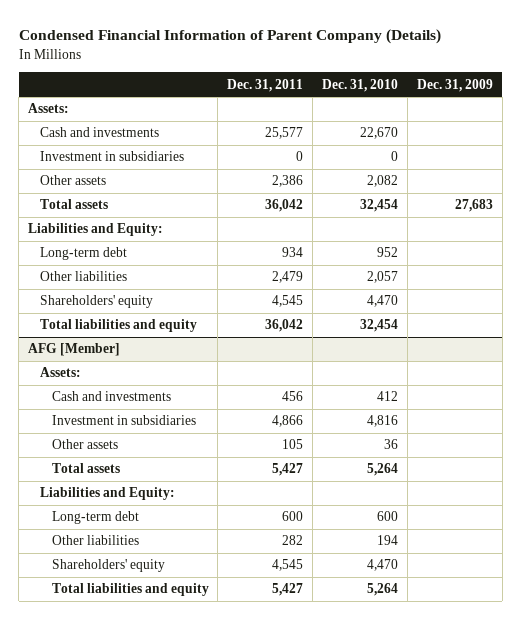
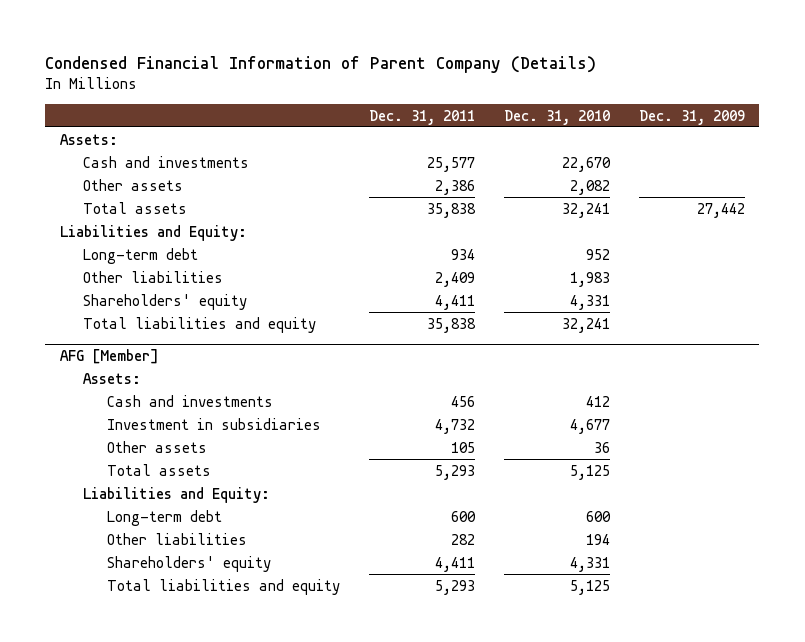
- Investment in subsidiaries | 0 | 0 |
- Total assets | 36,042 | 32,454 | 27,683
+ Total assets | 35,838 | 32,241 | 27,442
- Other liabilities | 2,479 | 2,057 |
- Shareholders' equity | 4,545 | 4,470 |
- Total liabilities and equity | 36,042 | 32,454 |
+ Other liabilities | 2,409 | 1,983 |
+ Shareholders' equity | 4,411 | 4,331 |
+ Total liabilities and equity | 35,838 | 32,241 |
@ AFG [Member]
- Investment in subsidiaries | 4,866 | 4,816 |
+ Investment in subsidiaries | 4,732 | 4,677 |
- Total assets | 5,427 | 5,264 |
+ Total assets | 5,293 | 5,125 |
- Shareholders' equity | 4,545 | 4,470 |
- Total liabilities and equity | 5,427 | 5,264 |
+ Shareholders' equity | 4,411 | 4,331 |
+ Total liabilities and equity | 5,293 | 5,125 |

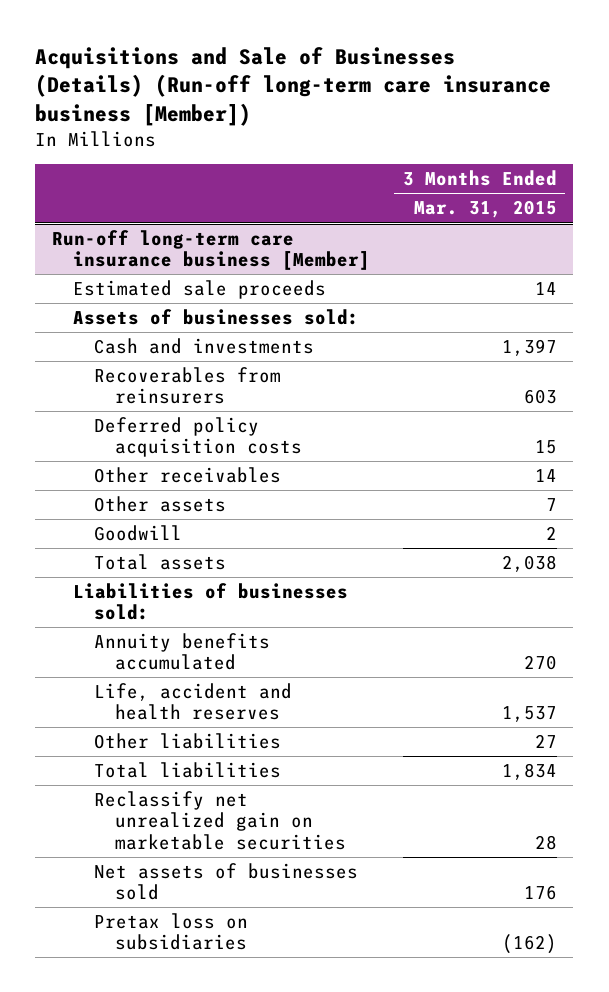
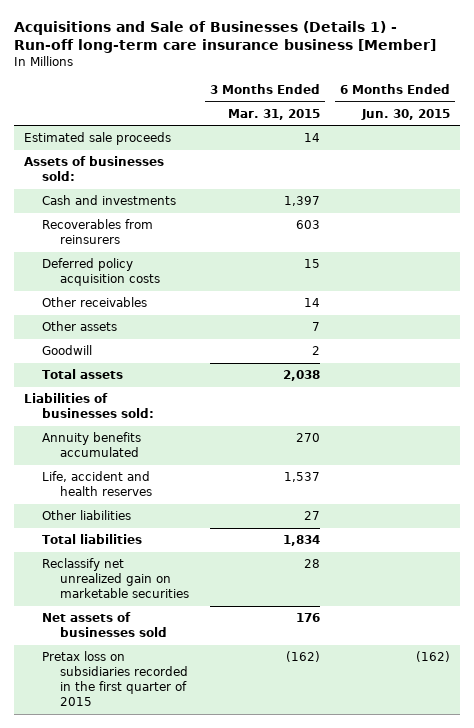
- Acquisitions and Sale of Businesses (Details) (Run-off long-term care insurance business [Member])
+ Acquisitions and Sale of Businesses (Details 1) - Run-off long-term care insurance business [Member]
- | 3 Months Ended Mar. 31, 2015
+ | 3 Months Ended Mar. 31, 2015 | 6 Months Ended Jun. 30, 2015
- Run-off long-term care insurance business [Member]
- Pretax loss on subsidiaries | (162)
+ Pretax loss on subsidiaries recorded in the first quarter of 2015 | (162) | (162)

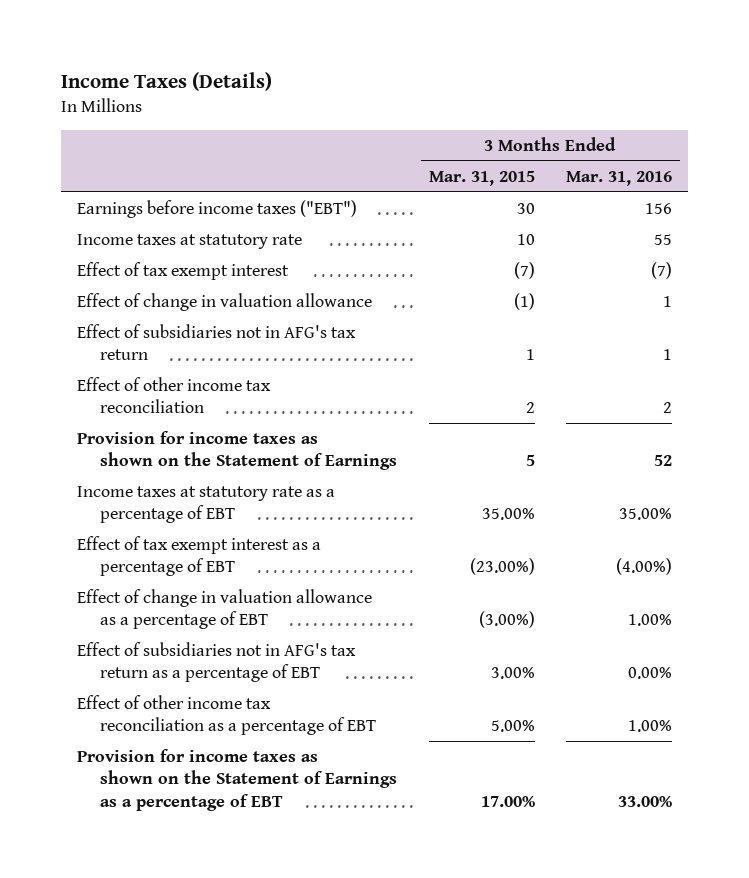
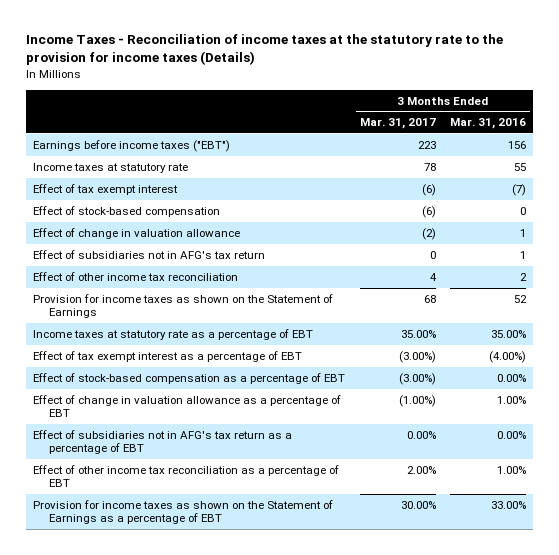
- Income Taxes (Details)
+ Income Taxes - Reconciliation of income taxes at the statutory rate to the provision for income taxes (Details)
- | 3 Months Ended Mar. 31, 2015 | 3 Months Ended Mar. 31, 2016
+ | 3 Months Ended Mar. 31, 2017 | 3 Months Ended Mar. 31, 2016
+ Effect of stock-based compensation | (6) | 0
+ Effect of stock-based compensation as a percentage of EBT | (3.00%) | 0.00%

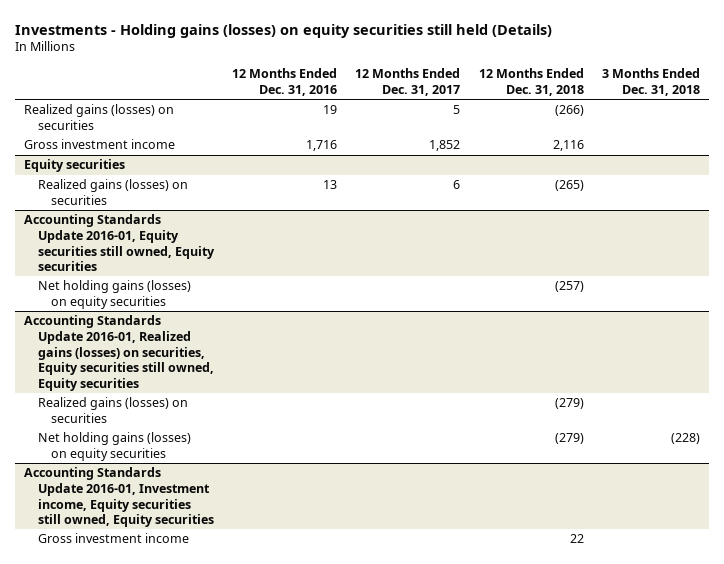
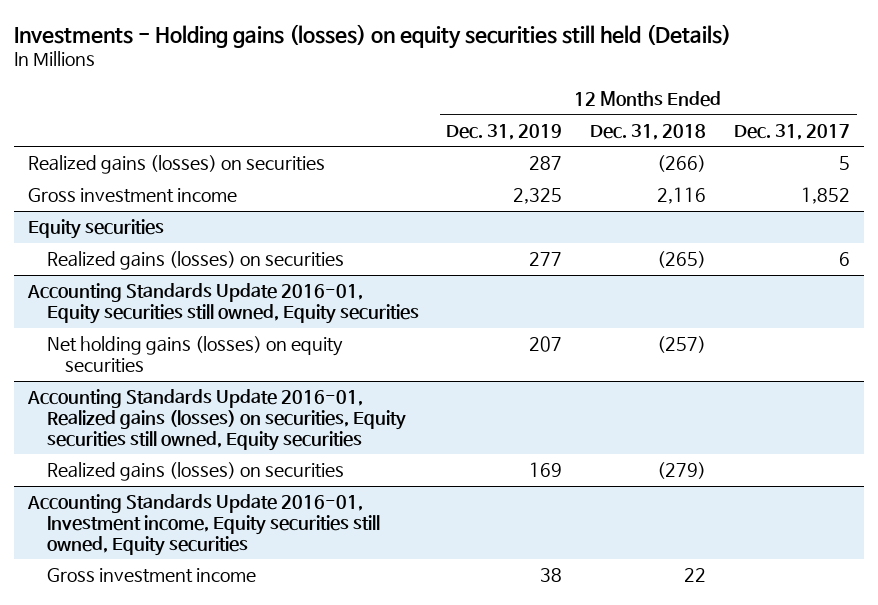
- | 12 Months Ended Dec. 31, 2016 | 12 Months Ended Dec. 31, 2017 | 12 Months Ended Dec. 31, 2018 | 3 Months Ended Dec. 31, 2018
+ | 12 Months Ended Dec. 31, 2019 | 12 Months Ended Dec. 31, 2018 | 12 Months Ended Dec. 31, 2017
@ Accounting Standards Update 2016-01, Realized gains (losses) on securities, Equity securities still owned, Equity securities
- Net holding gains (losses) on equity securities | | | (279) | (228)

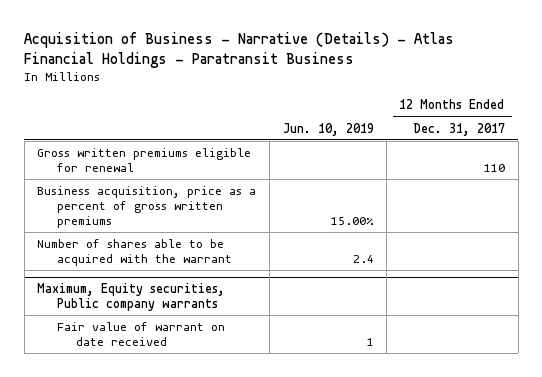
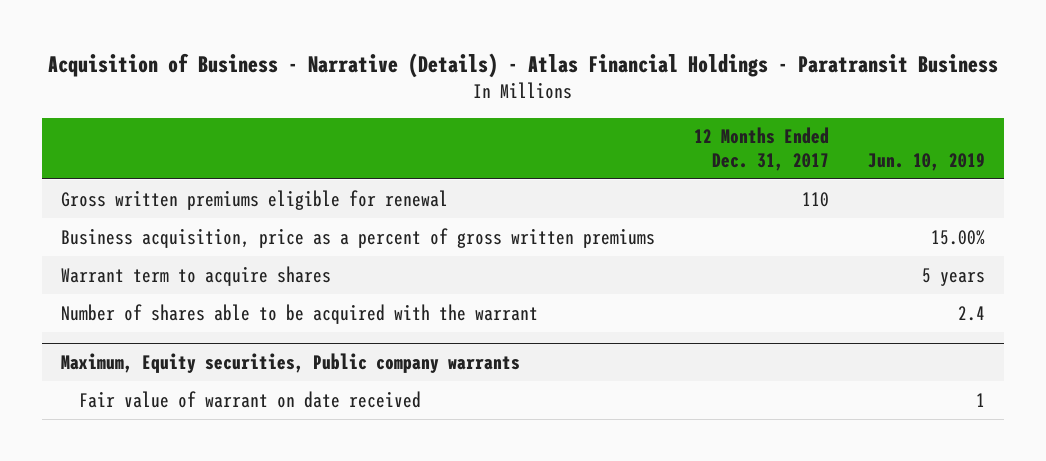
- | Jun. 10, 2019 | 12 Months Ended Dec. 31, 2017
+ | 12 Months Ended Dec. 31, 2017 | Jun. 10, 2019
+ Warrant term to acquire shares | | 5 years

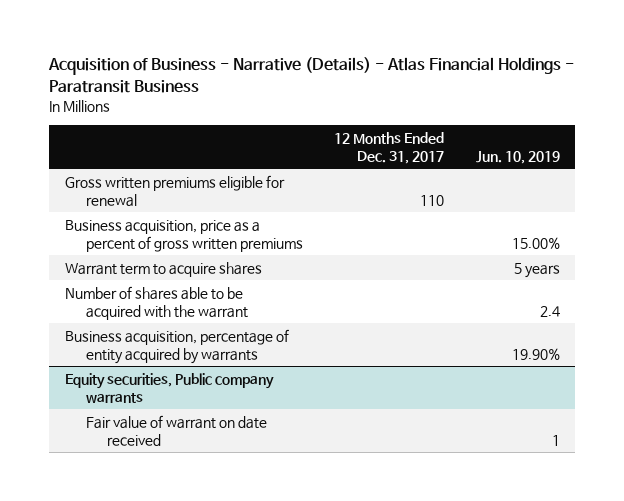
- Maximum, Equity securities, Public company warrants
+ Business acquisition, percentage of entity acquired by warrants | | 19.90%
+ Equity securities, Public company warrants

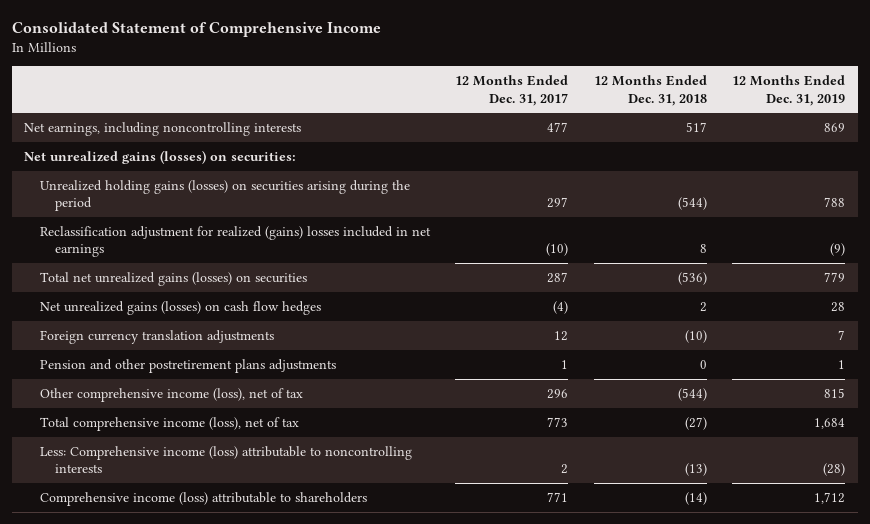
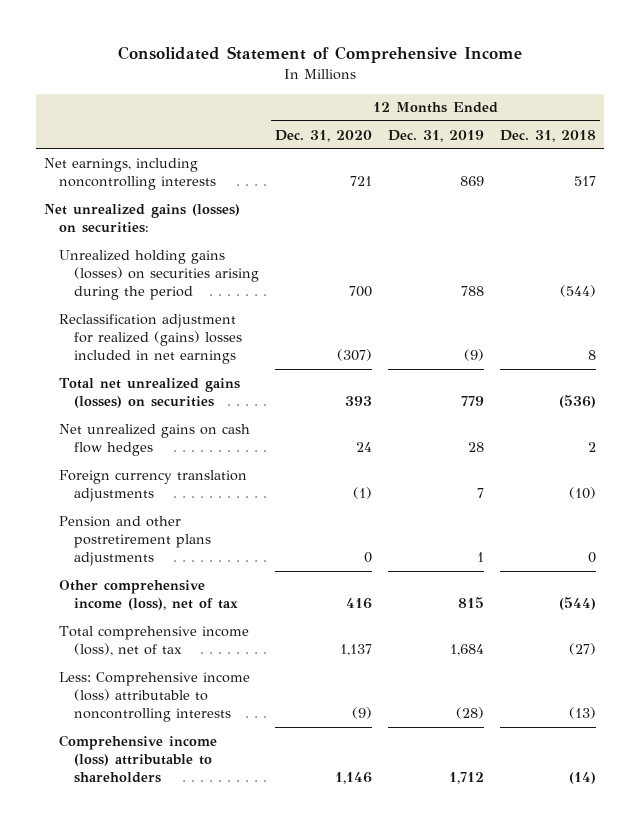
- | 12 Months Ended Dec. 31, 2017 | 12 Months Ended Dec. 31, 2018 | 12 Months Ended Dec. 31, 2019
+ | 12 Months Ended Dec. 31, 2020 | 12 Months Ended Dec. 31, 2019 | 12 Months Ended Dec. 31, 2018
- Net unrealized gains (losses) on cash flow hedges | (4) | 2 | 28
+ Net unrealized gains on cash flow hedges | 24 | 28 | 2

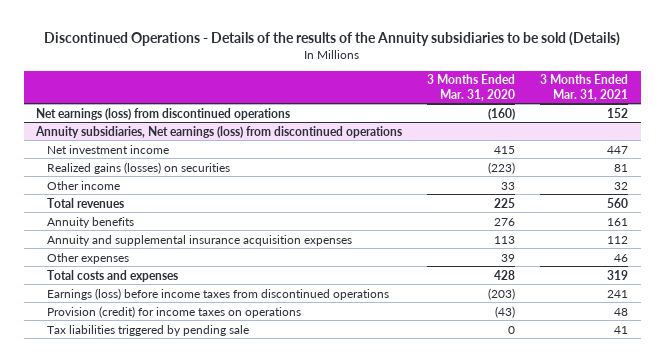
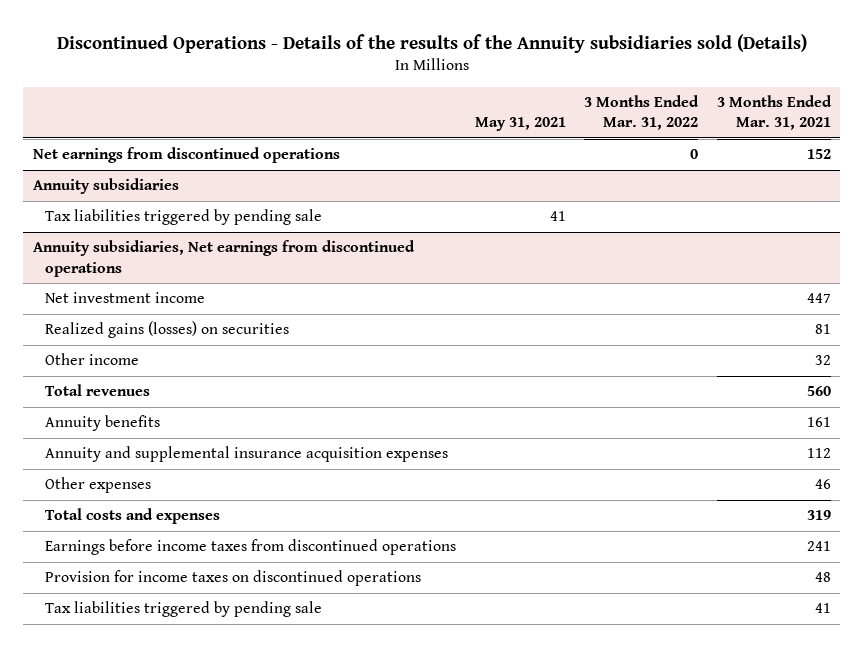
- Discontinued Operations - Details of the results of the Annuity subsidiaries to be sold (Details)
+ Discontinued Operations - Details of the results of the Annuity subsidiaries sold (Details)
- | 3 Months Ended Mar. 31, 2020 | 3 Months Ended Mar. 31, 2021
+ | May 31, 2021 | 3 Months Ended Mar. 31, 2022 | 3 Months Ended Mar. 31, 2021
- Net earnings (loss) from discontinued operations | (160) | 152
- Annuity subsidiaries, Net earnings (loss) from discontinued operations
+ Net earnings from discontinued operations | | 0 | 152
+ Annuity subsidiaries
+ Tax liabilities triggered by pending sale | 41 | |
+ Annuity subsidiaries, Net earnings from discontinued operations
- Earnings (loss) before income taxes from discontinued operations | (203) | 241
- Provision (credit) for income taxes on operations | (43) | 48
+ Earnings before income taxes from discontinued operations | | | 241
+ Provision for income taxes on discontinued operations | | | 48

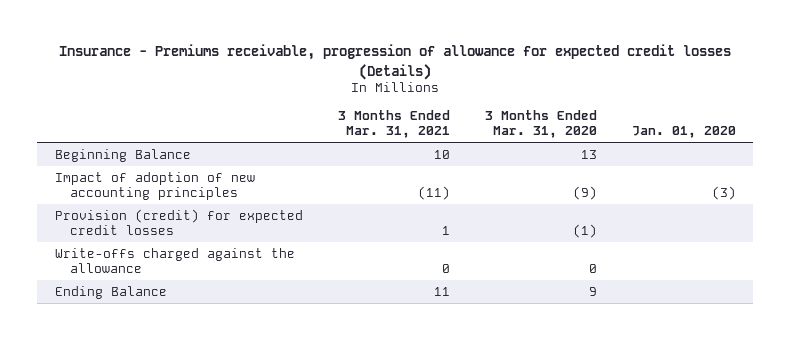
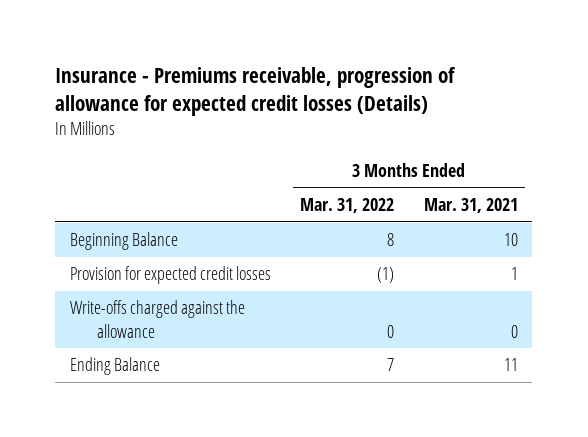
- | 3 Months Ended Mar. 31, 2021 | 3 Months Ended Mar. 31, 2020 | Jan. 01, 2020
+ | 3 Months Ended Mar. 31, 2022 | 3 Months Ended Mar. 31, 2021
- Impact of adoption of new accounting principles | (11) | (9) | (3)
- Provision (credit) for expected credit losses | 1 | (1) |
+ Provision for expected credit losses | (1) | 1

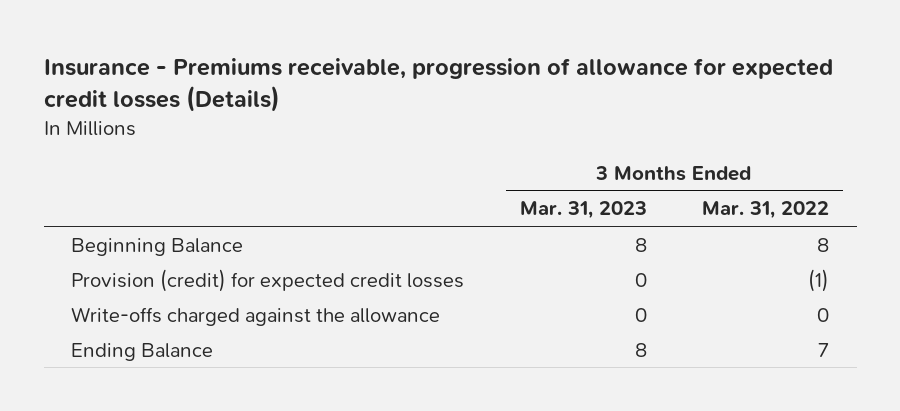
- | 3 Months Ended Mar. 31, 2022 | 3 Months Ended Mar. 31, 2021
+ | 3 Months Ended Mar. 31, 2023 | 3 Months Ended Mar. 31, 2022
- Provision for expected credit losses | (1) | 1
+ Provision (credit) for expected credit losses | 0 | (1)

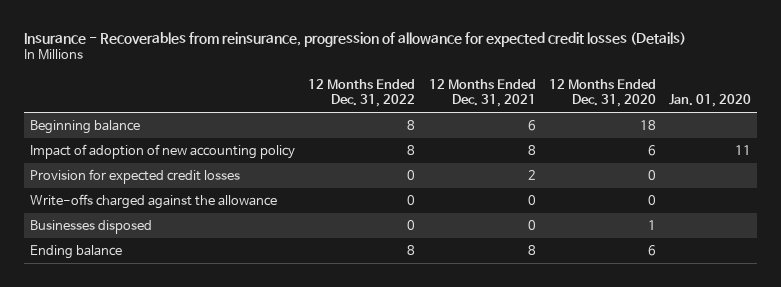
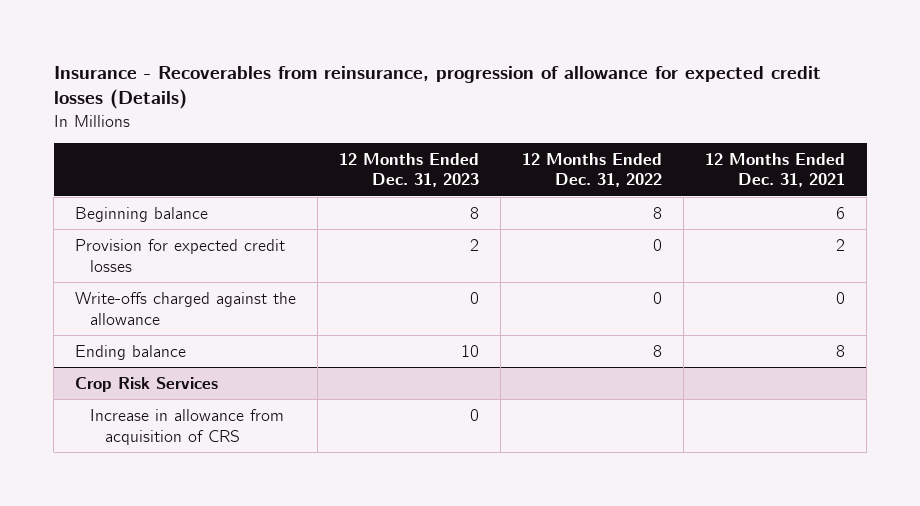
- | 12 Months Ended Dec. 31, 2022 | 12 Months Ended Dec. 31, 2021 | 12 Months Ended Dec. 31, 2020 | Jan. 01, 2020
+ | 12 Months Ended Dec. 31, 2023 | 12 Months Ended Dec. 31, 2022 | 12 Months Ended Dec. 31, 2021
- Impact of adoption of new accounting policy | 8 | 8 | 6 | 11
- Businesses disposed | 0 | 0 | 1 |
+ Crop Risk Services
+ Increase in allowance from acquisition of CRS | 0 | |

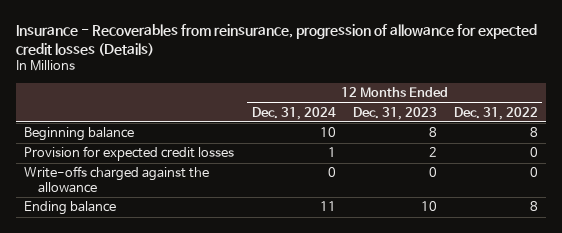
- | 12 Months Ended Dec. 31, 2023 | 12 Months Ended Dec. 31, 2022 | 12 Months Ended Dec. 31, 2021
+ | 12 Months Ended Dec. 31, 2024 | 12 Months Ended Dec. 31, 2023 | 12 Months Ended Dec. 31, 2022
- Crop Risk Services
- Increase in allowance from acquisition of CRS | 0 | |

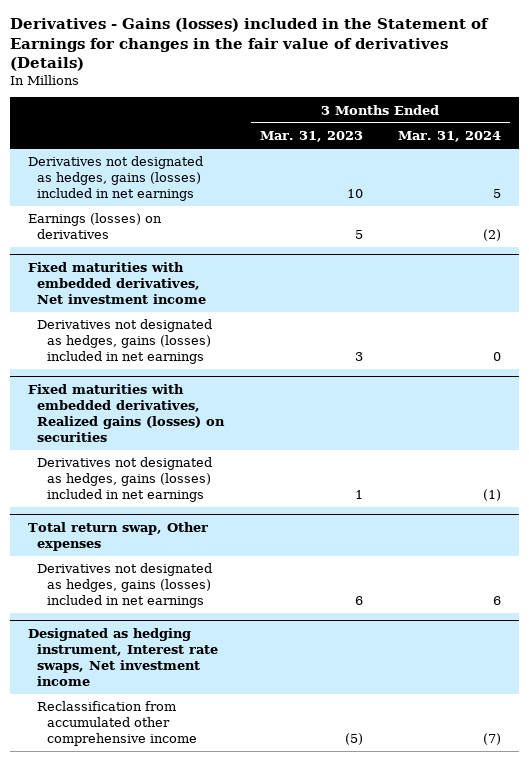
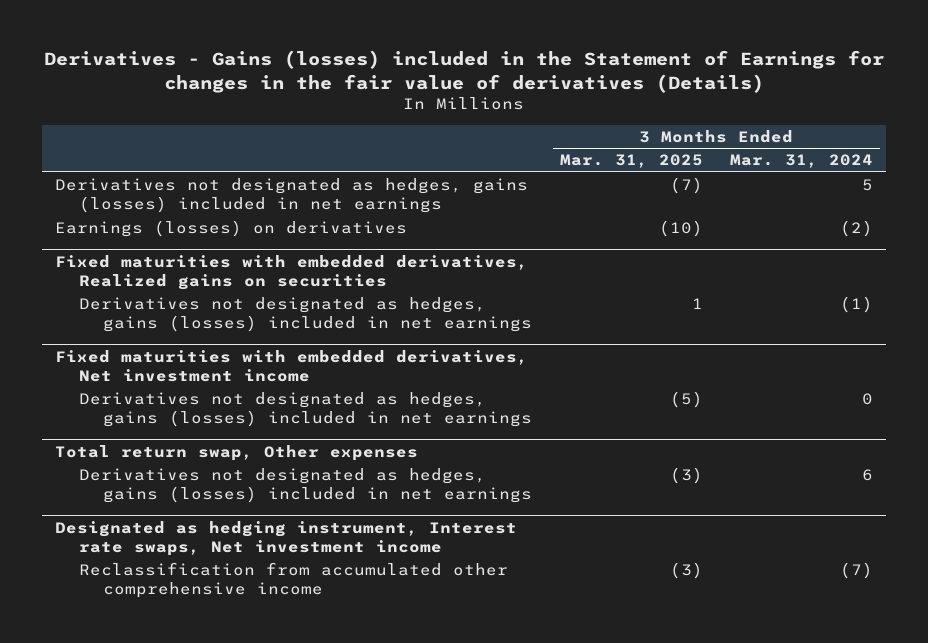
- | 3 Months Ended Mar. 31, 2023 | 3 Months Ended Mar. 31, 2024
+ | 3 Months Ended Mar. 31, 2025 | 3 Months Ended Mar. 31, 2024
+ Fixed maturities with embedded derivatives, Realized gains on securities
+ Derivatives not designated as hedges, gains (losses) included in net earnings | 1 | (1)
- Fixed maturities with embedded derivatives, Realized gains (losses) on securities
- Derivatives not designated as hedges, gains (losses) included in net earnings | 1 | (1)

